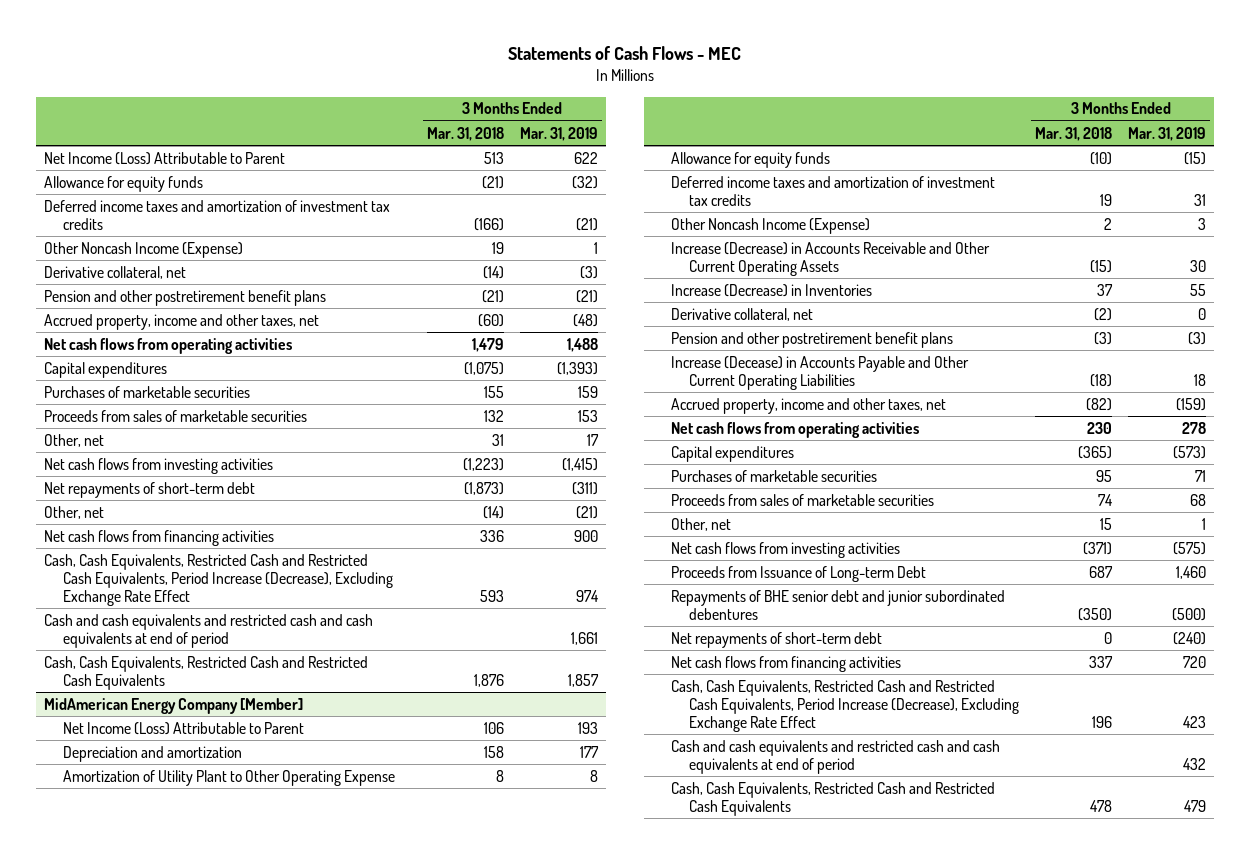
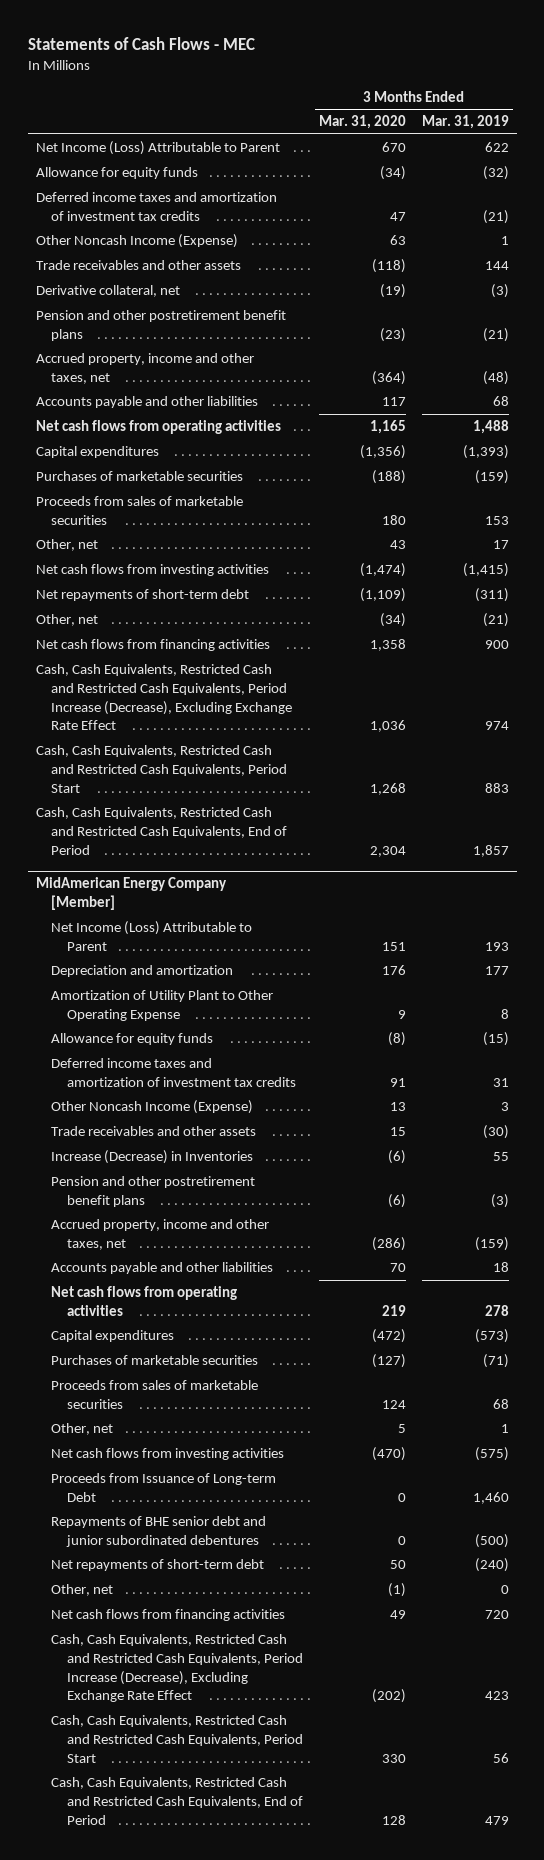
- | 3 Months Ended Mar. 31, 2018 | 3 Months Ended Mar. 31, 2019
+ | 3 Months Ended Mar. 31, 2020 | 3 Months Ended Mar. 31, 2019
+ Trade receivables and other assets | (118) | 144
+ Accounts payable and other liabilities | 117 | 68
- Purchases of marketable securities | 155 | 159
+ Purchases of marketable securities | (188) | (159)
- Cash and cash equivalents and restricted cash and cash equivalents at end of period | | 1,661
- Cash, Cash Equivalents, Restricted Cash and Restricted Cash Equivalents | 1,876 | 1,857
+ Cash, Cash Equivalents, Restricted Cash and Restricted Cash Equivalents, Period Start | 1,268 | 883
+ Cash, Cash Equivalents, Restricted Cash and Restricted Cash Equivalents, End of Period | 2,304 | 1,857
@ MidAmerican Energy Company [Member]
- Increase (Decrease) in Accounts Receivable and Other Current Operating Assets | (15) | 30
+ Trade receivables and other assets | 15 | (30)
- Derivative collateral, net | (2) | 0
- Increase (Decease) in Accounts Payable and Other Current Operating Liabilities | (18) | 18
+ Accounts payable and other liabilities | 70 | 18
- Purchases of marketable securities | 95 | 71
+ Purchases of marketable securities | (127) | (71)
+ Other, net | (1) | 0
- Cash and cash equivalents and restricted cash and cash equivalents at end of period | | 432
- Cash, Cash Equivalents, Restricted Cash and Restricted Cash Equivalents | 478 | 479
+ Cash, Cash Equivalents, Restricted Cash and Restricted Cash Equivalents, Period Start | 330 | 56
+ Cash, Cash Equivalents, Restricted Cash and Restricted Cash Equivalents, End of Period | 128 | 479

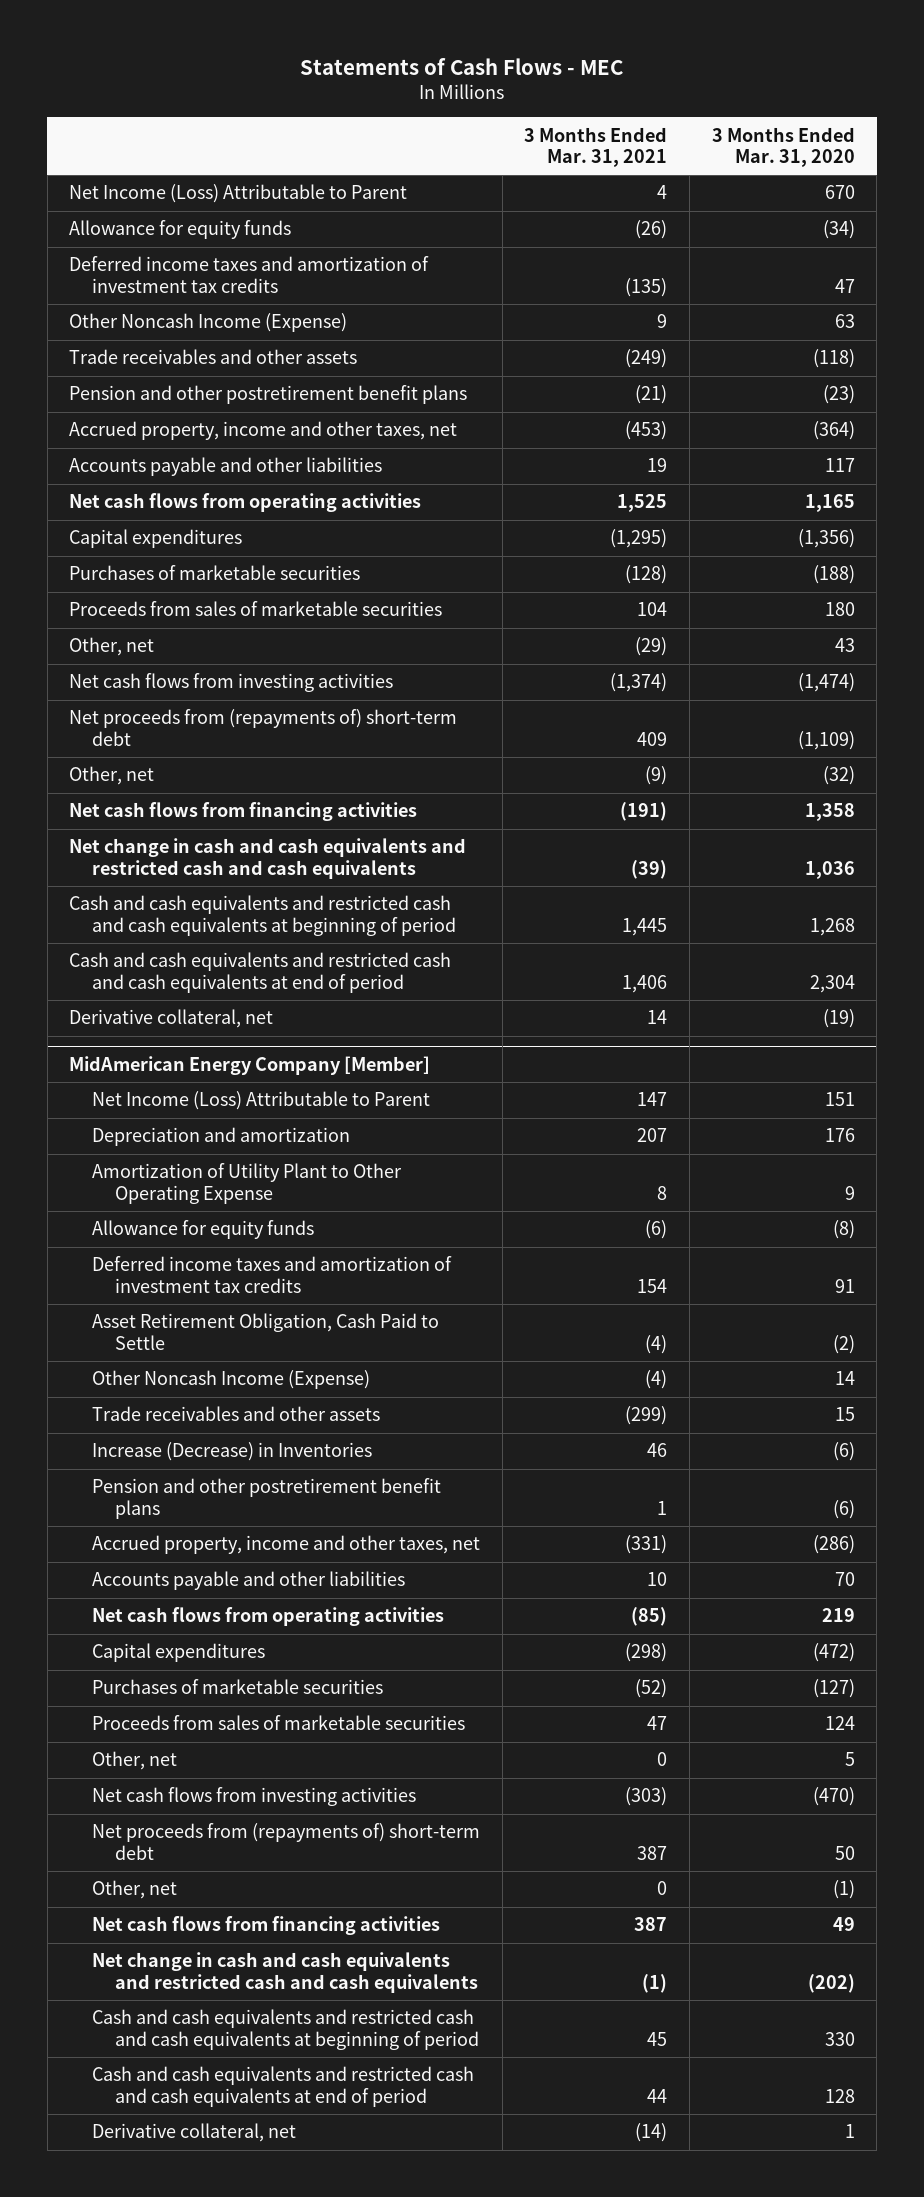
- | 3 Months Ended Mar. 31, 2020 | 3 Months Ended Mar. 31, 2019
+ | 3 Months Ended Mar. 31, 2021 | 3 Months Ended Mar. 31, 2020
- Net repayments of short-term debt | (1,109) | (311)
- Other, net | (34) | (21)
+ Net proceeds from (repayments of) short-term debt | 409 | (1,109)
+ Other, net | (9) | (32)
- Cash, Cash Equivalents, Restricted Cash and Restricted Cash Equivalents, Period Increase (Decrease), Excluding Exchange Rate Effect | 1,036 | 974
- Cash, Cash Equivalents, Restricted Cash and Restricted Cash Equivalents, Period Start | 1,268 | 883
- Cash, Cash Equivalents, Restricted Cash and Restricted Cash Equivalents, End of Period | 2,304 | 1,857
+ Net change in cash and cash equivalents and restricted cash and cash equivalents | (39) | 1,036
+ Cash and cash equivalents and restricted cash and cash equivalents at beginning of period | 1,445 | 1,268
+ Cash and cash equivalents and restricted cash and cash equivalents at end of period | 1,406 | 2,304
moved down: Derivative collateral, net | 14 | (19)
@ MidAmerican Energy Company [Member]
- Other Noncash Income (Expense) | 13 | 3
+ Asset Retirement Obligation, Cash Paid to Settle | (4) | (2)
+ Other Noncash Income (Expense) | (4) | 14
- Proceeds from Issuance of Long-term Debt | 0 | 1,460
- Repayments of BHE senior debt and junior subordinated debentures | 0 | (500)
- Net repayments of short-term debt | 50 | (240)
+ Net proceeds from (repayments of) short-term debt | 387 | 50
- Cash, Cash Equivalents, Restricted Cash and Restricted Cash Equivalents, Period Increase (Decrease), Excluding Exchange Rate Effect | (202) | 423
- Cash, Cash Equivalents, Restricted Cash and Restricted Cash Equivalents, Period Start | 330 | 56
- Cash, Cash Equivalents, Restricted Cash and Restricted Cash Equivalents, End of Period | 128 | 479
+ Net change in cash and cash equivalents and restricted cash and cash equivalents | (1) | (202)
+ Cash and cash equivalents and restricted cash and cash equivalents at beginning of period | 45 | 330
+ Cash and cash equivalents and restricted cash and cash equivalents at end of period | 44 | 128
+ Derivative collateral, net | (14) | 1

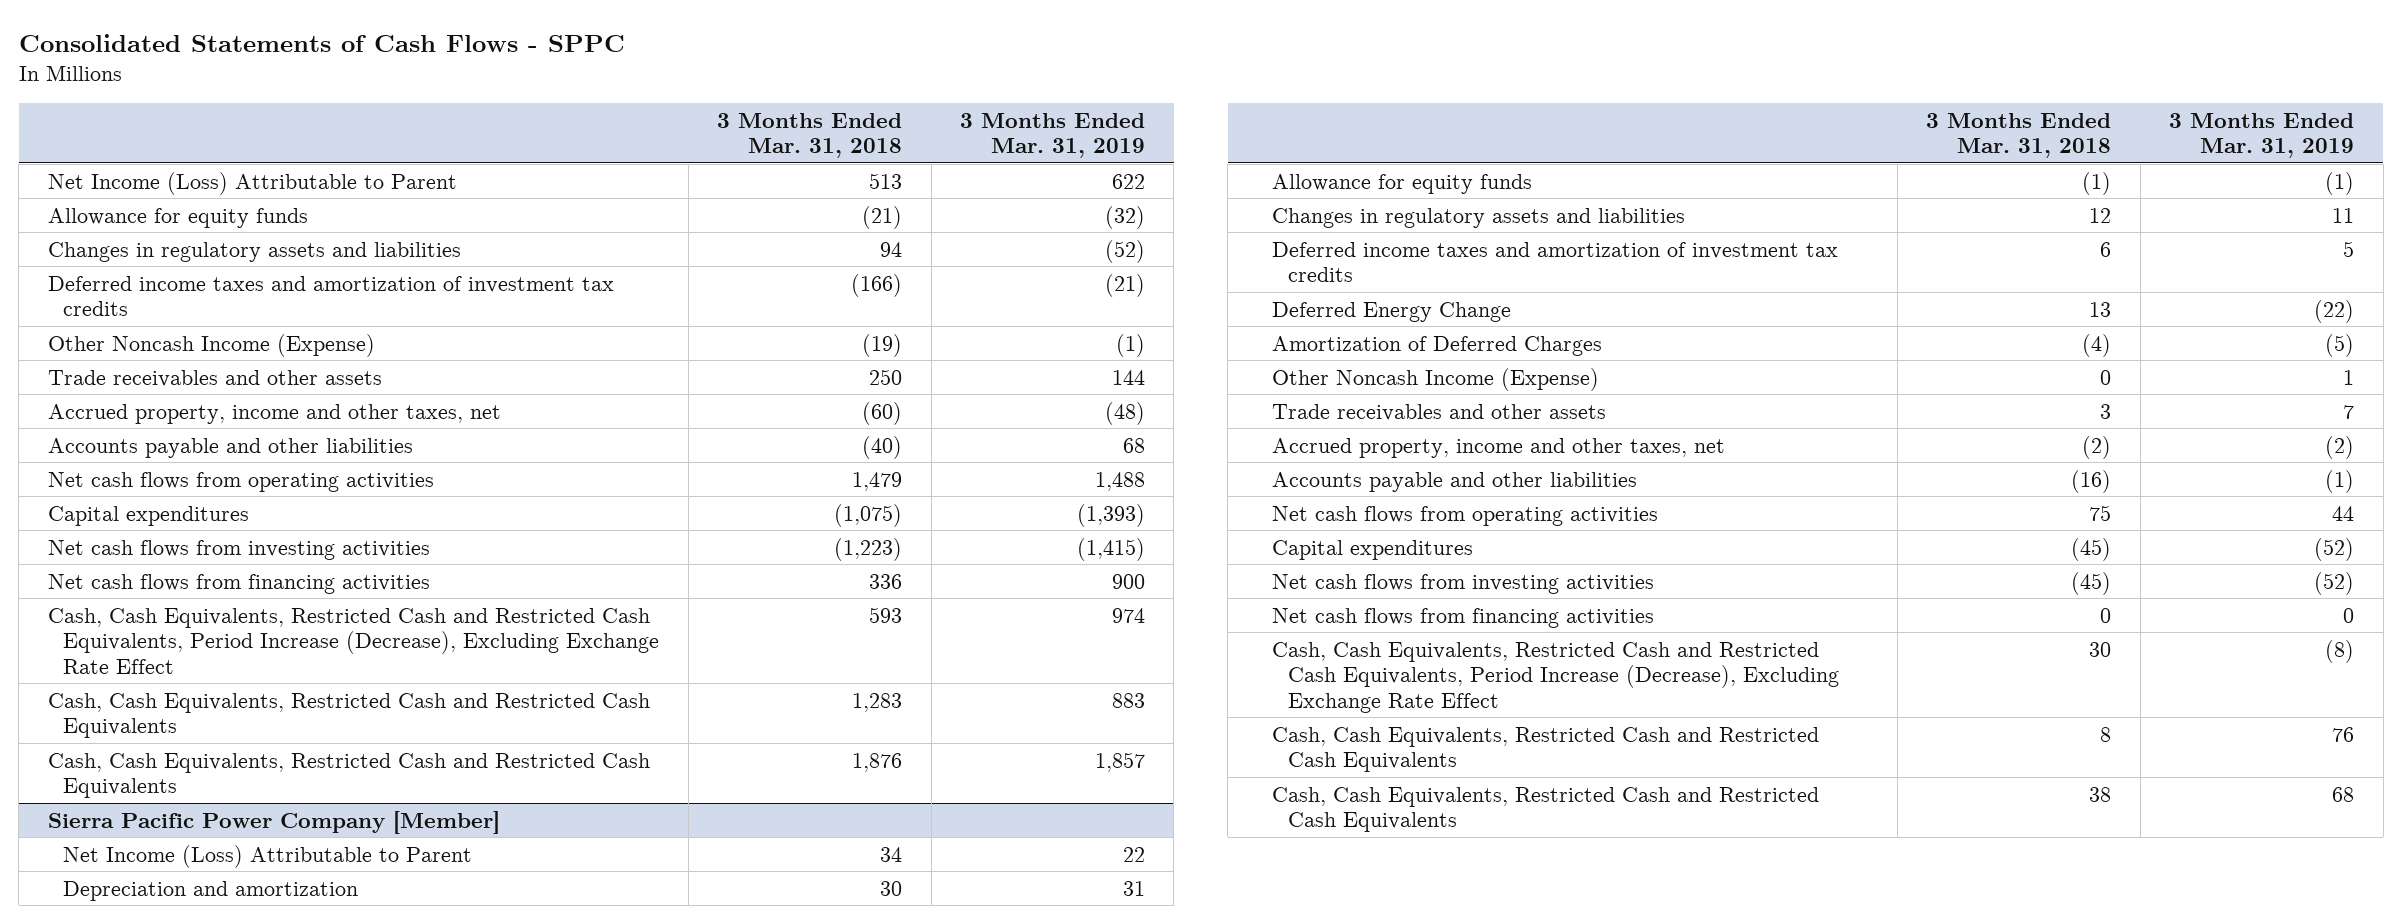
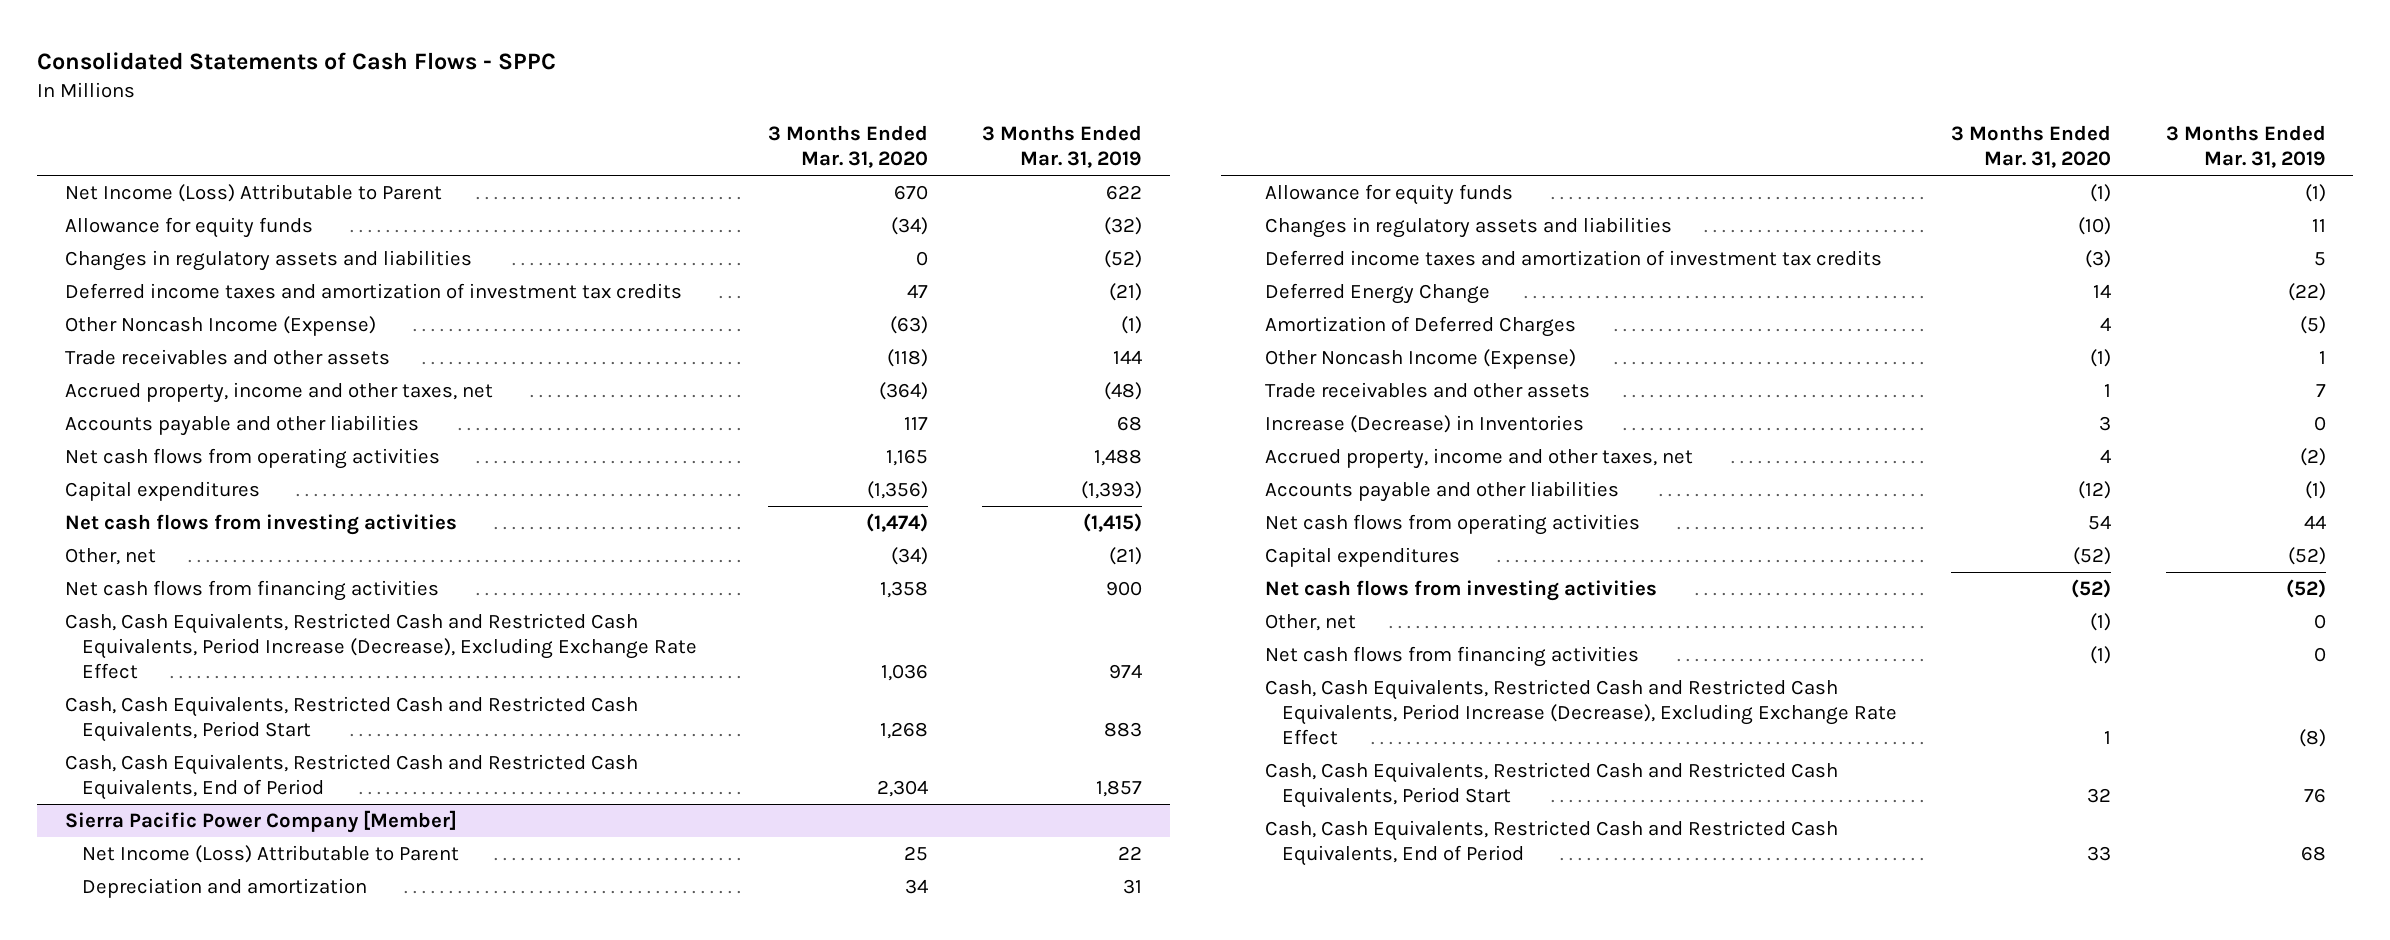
- | 3 Months Ended Mar. 31, 2018 | 3 Months Ended Mar. 31, 2019
+ | 3 Months Ended Mar. 31, 2020 | 3 Months Ended Mar. 31, 2019
+ Other, net | (34) | (21)
- Cash, Cash Equivalents, Restricted Cash and Restricted Cash Equivalents | 1,283 | 883
- Cash, Cash Equivalents, Restricted Cash and Restricted Cash Equivalents | 1,876 | 1,857
+ Cash, Cash Equivalents, Restricted Cash and Restricted Cash Equivalents, Period Start | 1,268 | 883
+ Cash, Cash Equivalents, Restricted Cash and Restricted Cash Equivalents, End of Period | 2,304 | 1,857
@ Sierra Pacific Power Company [Member]
+ Increase (Decrease) in Inventories | 3 | 0
+ Other, net | (1) | 0
- Cash, Cash Equivalents, Restricted Cash and Restricted Cash Equivalents | 8 | 76
- Cash, Cash Equivalents, Restricted Cash and Restricted Cash Equivalents | 38 | 68
+ Cash, Cash Equivalents, Restricted Cash and Restricted Cash Equivalents, Period Start | 32 | 76
+ Cash, Cash Equivalents, Restricted Cash and Restricted Cash Equivalents, End of Period | 33 | 68

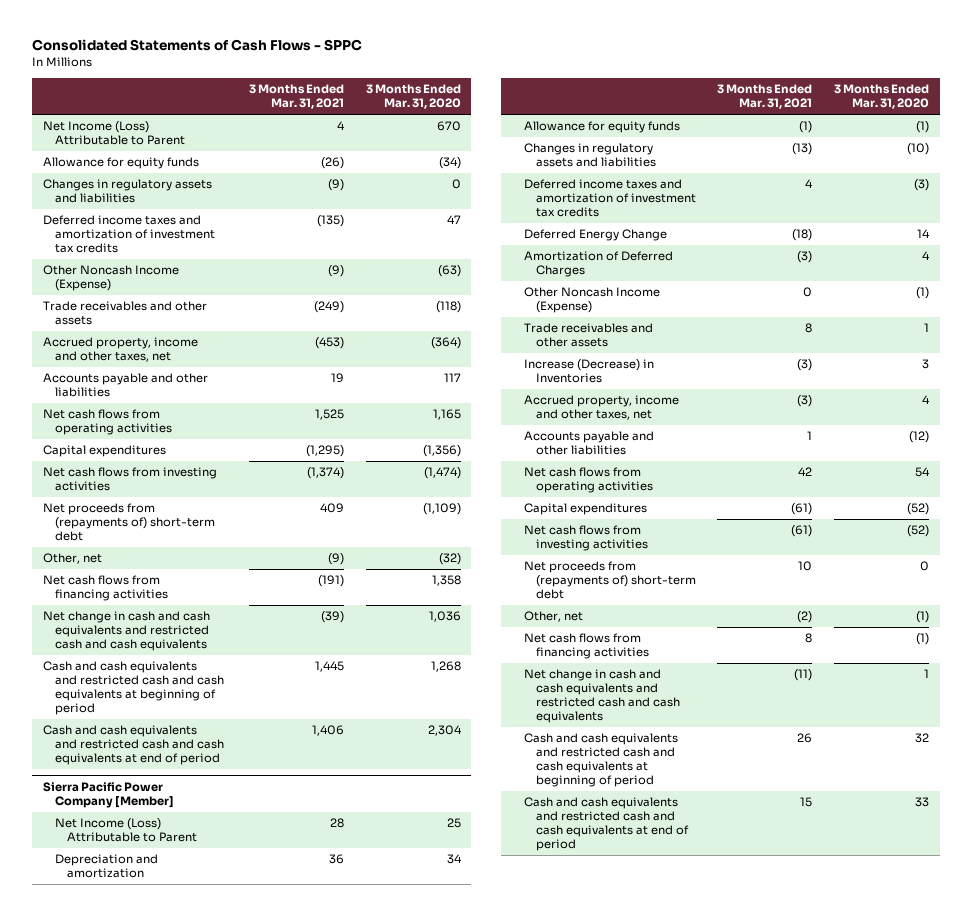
- | 3 Months Ended Mar. 31, 2020 | 3 Months Ended Mar. 31, 2019
+ | 3 Months Ended Mar. 31, 2021 | 3 Months Ended Mar. 31, 2020
- Other, net | (34) | (21)
+ Net proceeds from (repayments of) short-term debt | 409 | (1,109)
+ Other, net | (9) | (32)
- Cash, Cash Equivalents, Restricted Cash and Restricted Cash Equivalents, Period Increase (Decrease), Excluding Exchange Rate Effect | 1,036 | 974
- Cash, Cash Equivalents, Restricted Cash and Restricted Cash Equivalents, Period Start | 1,268 | 883
- Cash, Cash Equivalents, Restricted Cash and Restricted Cash Equivalents, End of Period | 2,304 | 1,857
+ Net change in cash and cash equivalents and restricted cash and cash equivalents | (39) | 1,036
+ Cash and cash equivalents and restricted cash and cash equivalents at beginning of period | 1,445 | 1,268
+ Cash and cash equivalents and restricted cash and cash equivalents at end of period | 1,406 | 2,304
@ Sierra Pacific Power Company [Member]
+ Net proceeds from (repayments of) short-term debt | 10 | 0
- Cash, Cash Equivalents, Restricted Cash and Restricted Cash Equivalents, Period Increase (Decrease), Excluding Exchange Rate Effect | 1 | (8)
- Cash, Cash Equivalents, Restricted Cash and Restricted Cash Equivalents, Period Start | 32 | 76
- Cash, Cash Equivalents, Restricted Cash and Restricted Cash Equivalents, End of Period | 33 | 68
+ Net change in cash and cash equivalents and restricted cash and cash equivalents | (11) | 1
+ Cash and cash equivalents and restricted cash and cash equivalents at beginning of period | 26 | 32
+ Cash and cash equivalents and restricted cash and cash equivalents at end of period | 15 | 33

